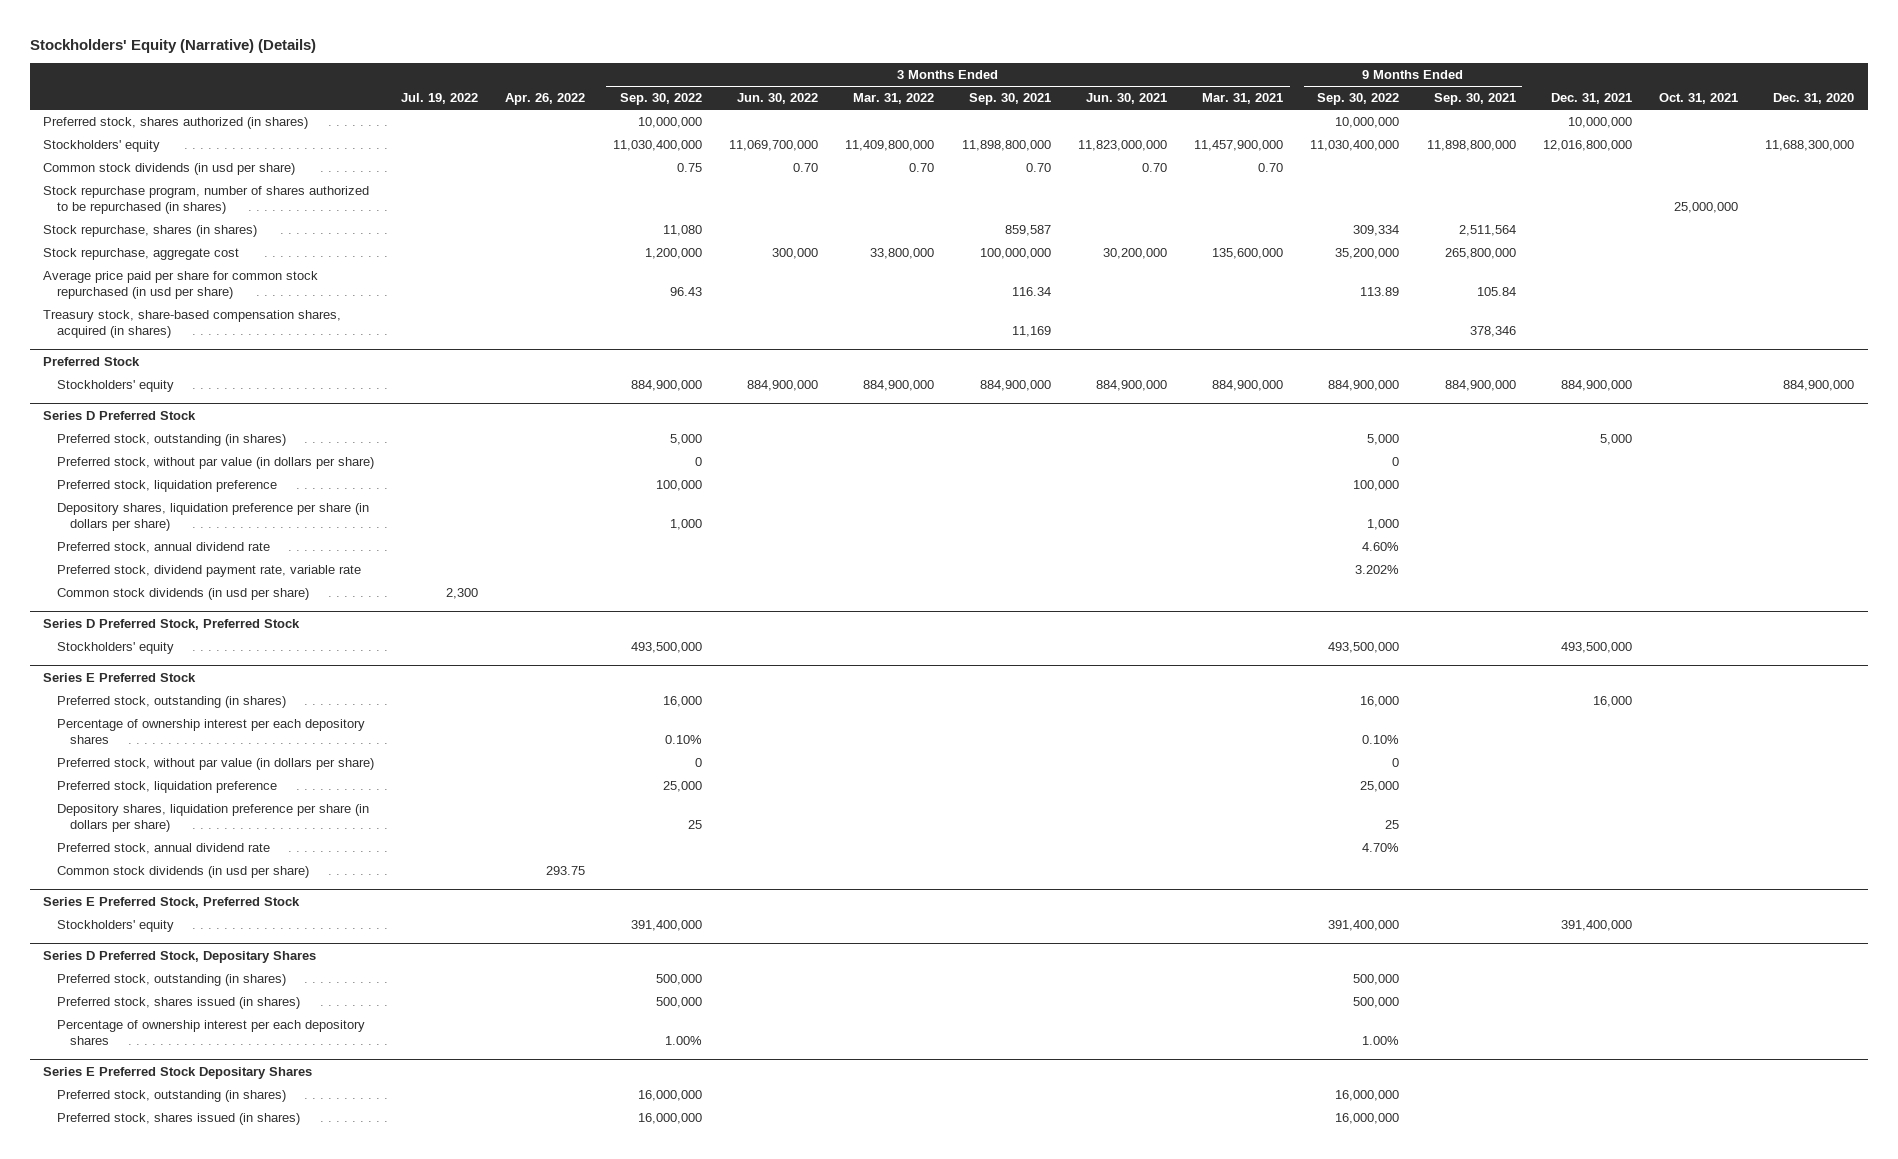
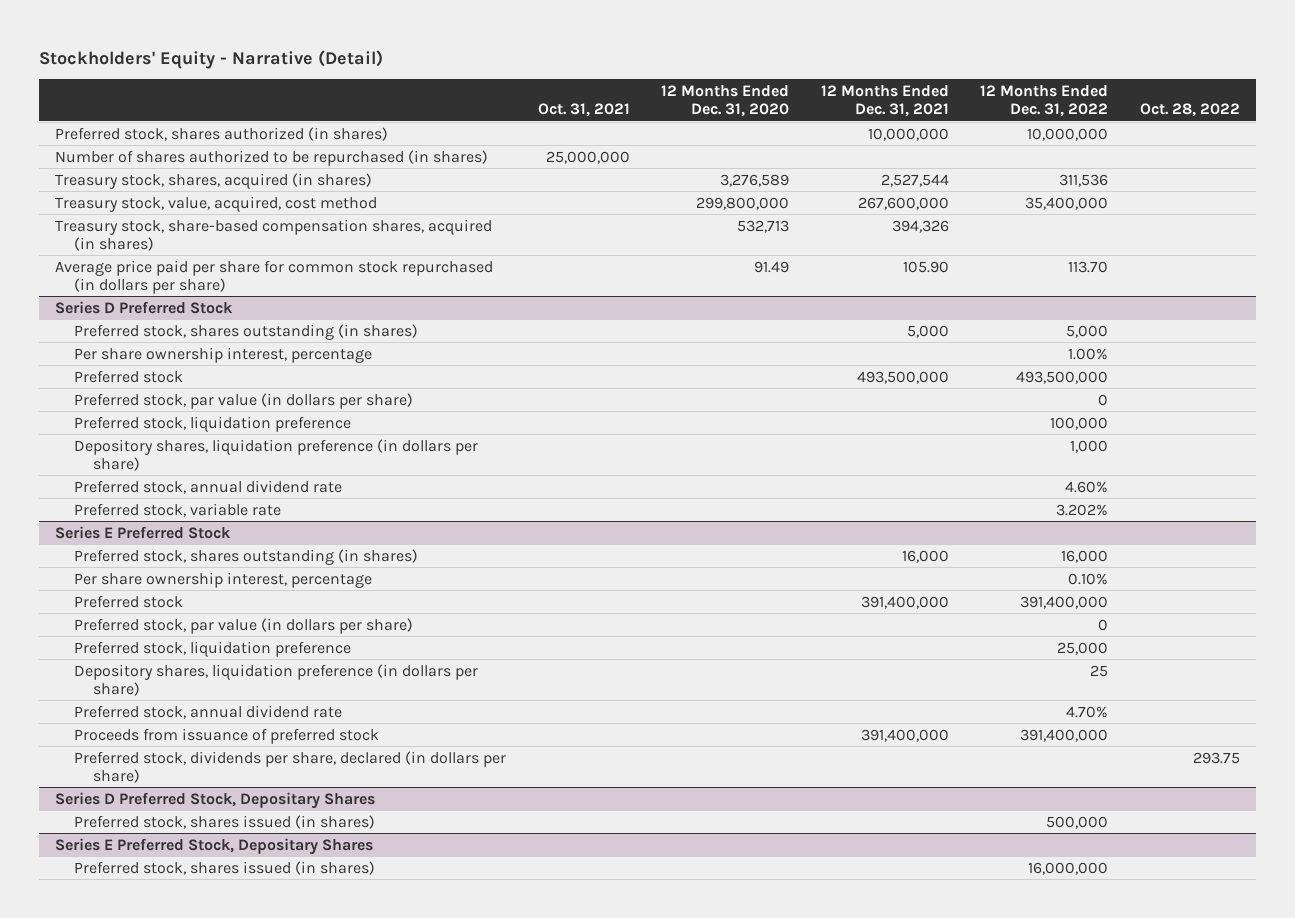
- Stockholders' Equity (Narrative) (Details)
+ Stockholders' Equity - Narrative (Detail)
- | Jul. 19, 2022 | Apr. 26, 2022 | 3 Months Ended Sep. 30, 2022 | 3 Months Ended Jun. 30, 2022 | 3 Months Ended Mar. 31, 2022 | 3 Months Ended Sep. 30, 2021 | 3 Months Ended Jun. 30, 2021 | 3 Months Ended Mar. 31, 2021 | 9 Months Ended Sep. 30, 2022 | 9 Months Ended Sep. 30, 2021 | Dec. 31, 2021 | Oct. 31, 2021 | Dec. 31, 2020
+ | Oct. 31, 2021 | 12 Months Ended Dec. 31, 2020 | 12 Months Ended Dec. 31, 2021 | 12 Months Ended Dec. 31, 2022 | Oct. 28, 2022
- Stockholders' equity | | | 11,030,400,000 | 11,069,700,000 | 11,409,800,000 | 11,898,800,000 | 11,823,000,000 | 11,457,900,000 | 11,030,400,000 | 11,898,800,000 | 12,016,800,000 | | 11,688,300,000
- Common stock dividends (in usd per share) | | | 0.75 | 0.70 | 0.70 | 0.70 | 0.70 | 0.70 | | | | |
- Stock repurchase program, number of shares authorized to be repurchased (in shares) | | | | | | | | | | | | 25,000,000 |
- Stock repurchase, shares (in shares) | | | 11,080 | | | 859,587 | | | 309,334 | 2,511,564 | | |
- Stock repurchase, aggregate cost | | | 1,200,000 | 300,000 | 33,800,000 | 100,000,000 | 30,200,000 | 135,600,000 | 35,200,000 | 265,800,000 | | |
- Average price paid per share for common stock repurchased (in usd per share) | | | 96.43 | | | 116.34 | | | 113.89 | 105.84 | | |
+ Number of shares authorized to be repurchased (in shares) | 25,000,000 | | | |
+ Treasury stock, shares, acquired (in shares) | | 3,276,589 | 2,527,544 | 311,536 |
+ Treasury stock, value, acquired, cost method | | 299,800,000 | 267,600,000 | 35,400,000 |
- Preferred Stock
- Stockholders' equity | | | 884,900,000 | 884,900,000 | 884,900,000 | 884,900,000 | 884,900,000 | 884,900,000 | 884,900,000 | 884,900,000 | 884,900,000 | | 884,900,000
+ Average price paid per share for common stock repurchased (in dollars per share) | | 91.49 | 105.90 | 113.70 |
@ Series D Preferred Stock
- Preferred stock, outstanding (in shares) | | | 5,000 | | | | | | 5,000 | | 5,000 | |
- Preferred stock, without par value (in dollars per share) | | | 0 | | | | | | 0 | | | |
+ Preferred stock, shares outstanding (in shares) | | | 5,000 | 5,000 |
+ Per share ownership interest, percentage | | | | 1.00% |
+ Preferred stock | | | 493,500,000 | 493,500,000 |
+ Preferred stock, par value (in dollars per share) | | | | 0 |
- Depository shares, liquidation preference per share (in dollars per share) | | | 1,000 | | | | | | 1,000 | | | |
+ Depository shares, liquidation preference (in dollars per share) | | | | 1,000 |
- Preferred stock, dividend payment rate, variable rate | | | | | | | | | 3.202% | | | |
- Common stock dividends (in usd per share) | 2,300 | | | | | | | | | | | |
- Series D Preferred Stock, Preferred Stock
- Stockholders' equity | | | 493,500,000 | | | | | | 493,500,000 | | 493,500,000 | |
@ Series D Preferred Stock
+ Preferred stock, variable rate | | | | 3.202% |
@ Series E Preferred Stock
- Preferred stock, outstanding (in shares) | | | 16,000 | | | | | | 16,000 | | 16,000 | |
- Percentage of ownership interest per each depository shares | | | 0.10% | | | | | | 0.10% | | | |
- Preferred stock, without par value (in dollars per share) | | | 0 | | | | | | 0 | | | |
+ Preferred stock, shares outstanding (in shares) | | | 16,000 | 16,000 |
+ Per share ownership interest, percentage | | | | 0.10% |
+ Preferred stock | | | 391,400,000 | 391,400,000 |
+ Preferred stock, par value (in dollars per share) | | | | 0 |
- Depository shares, liquidation preference per share (in dollars per share) | | | 25 | | | | | | 25 | | | |
+ Depository shares, liquidation preference (in dollars per share) | | | | 25 |
- Common stock dividends (in usd per share) | | 293.75 | | | | | | | | | | |
- Series E Preferred Stock, Preferred Stock
- Stockholders' equity | | | 391,400,000 | | | | | | 391,400,000 | | 391,400,000 | |
@ Series E Preferred Stock
+ Proceeds from issuance of preferred stock | | | 391,400,000 | 391,400,000 |
+ Preferred stock, dividends per share, declared (in dollars per share) | | | | | 293.75
@ Series D Preferred Stock, Depositary Shares
- Preferred stock, outstanding (in shares) | | | 500,000 | | | | | | 500,000 | | | |
- Percentage of ownership interest per each depository shares | | | 1.00% | | | | | | 1.00% | | | |
- Series E Preferred Stock Depositary Shares
- Preferred stock, outstanding (in shares) | | | 16,000,000 | | | | | | 16,000,000 | | | |
+ Series E Preferred Stock, Depositary Shares

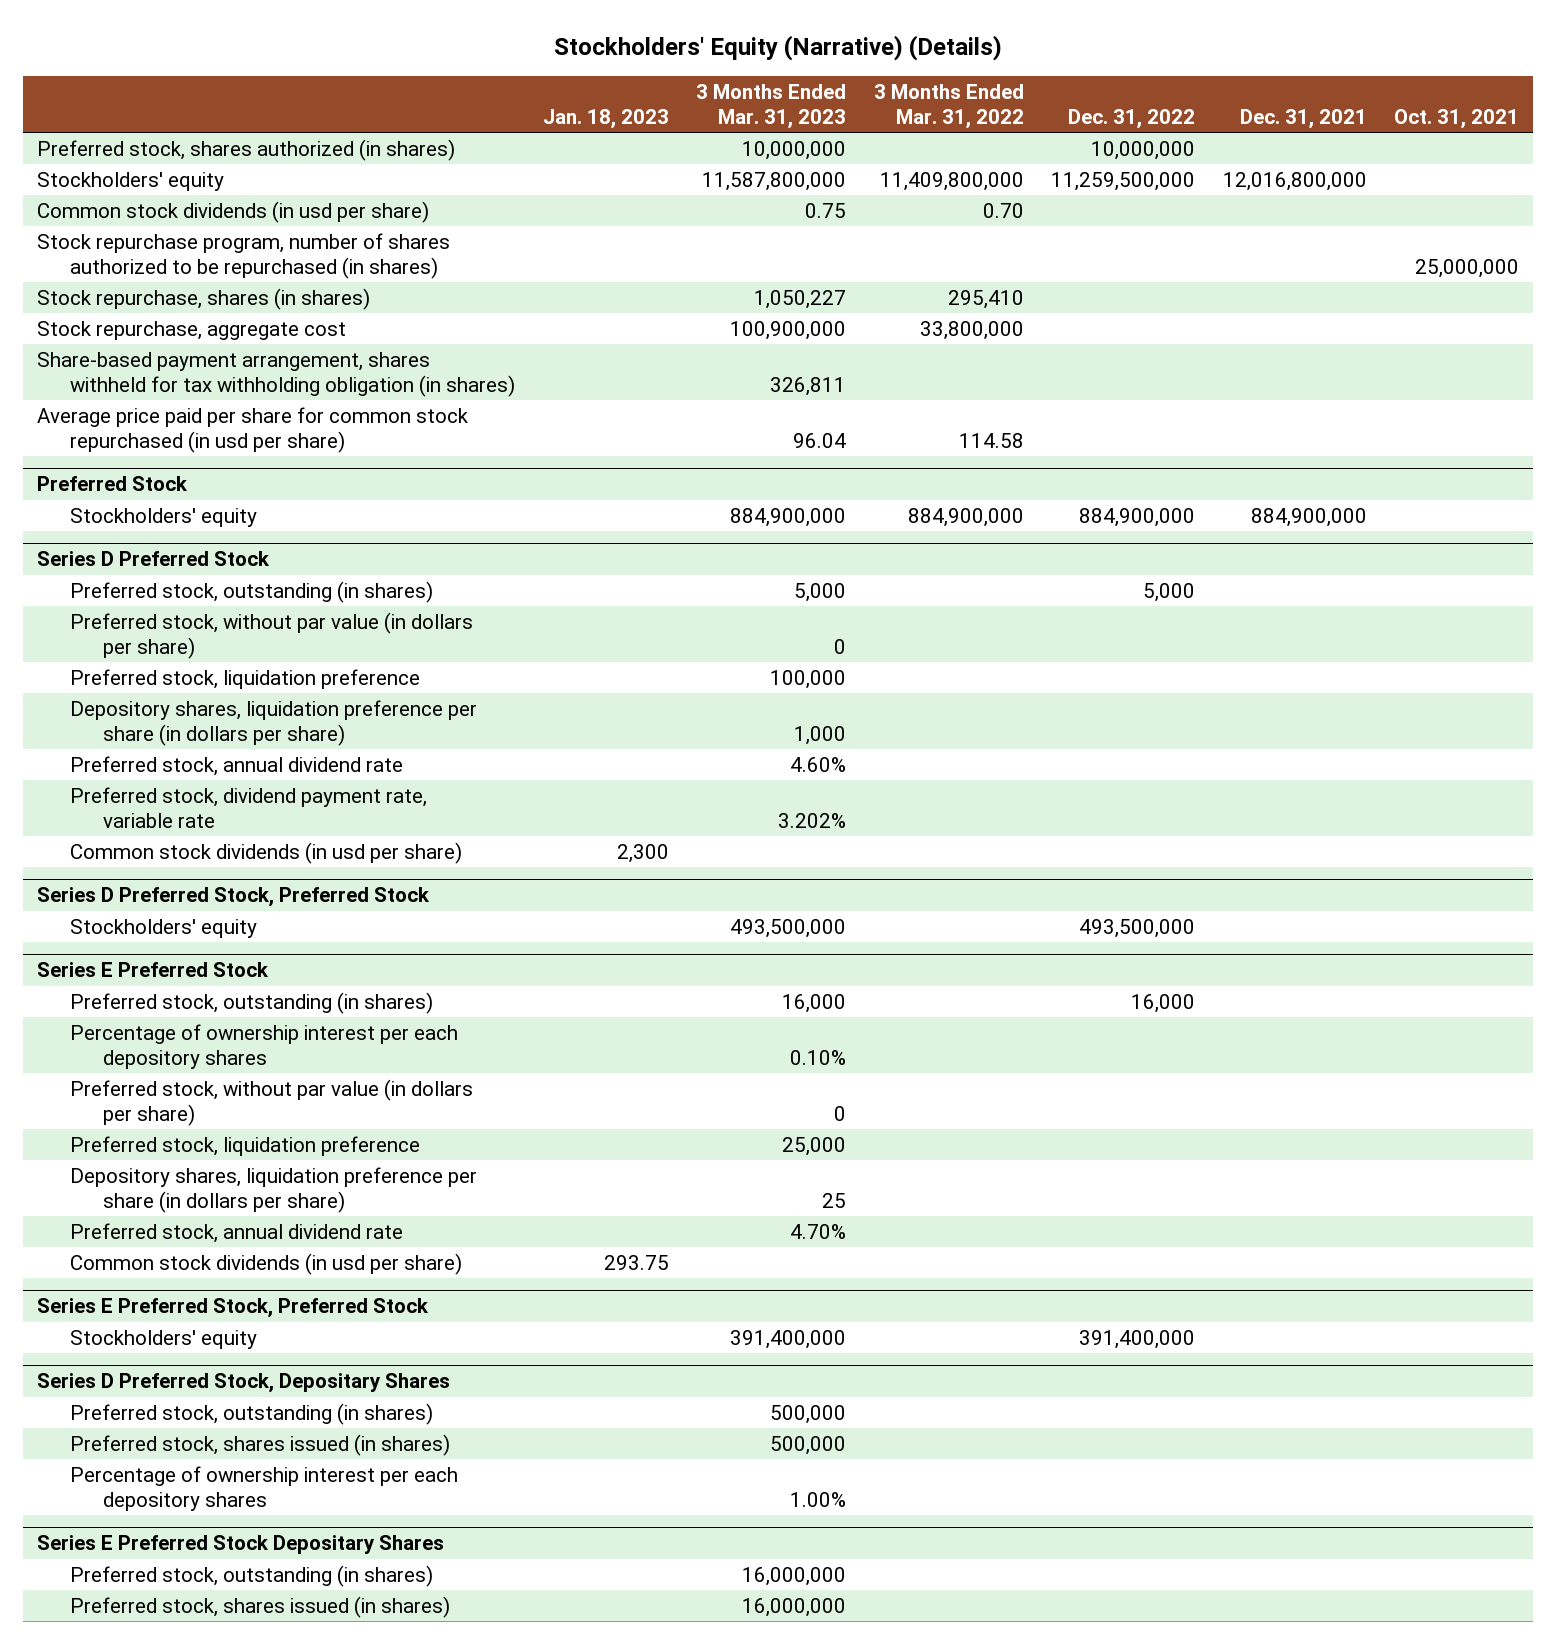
- Stockholders' Equity - Narrative (Detail)
+ Stockholders' Equity (Narrative) (Details)
- | Oct. 31, 2021 | 12 Months Ended Dec. 31, 2020 | 12 Months Ended Dec. 31, 2021 | 12 Months Ended Dec. 31, 2022 | Oct. 28, 2022
+ | Jan. 18, 2023 | 3 Months Ended Mar. 31, 2023 | 3 Months Ended Mar. 31, 2022 | Dec. 31, 2022 | Dec. 31, 2021 | Oct. 31, 2021
- Number of shares authorized to be repurchased (in shares) | 25,000,000 | | | |
- Treasury stock, shares, acquired (in shares) | | 3,276,589 | 2,527,544 | 311,536 |
- Treasury stock, value, acquired, cost method | | 299,800,000 | 267,600,000 | 35,400,000 |
- Treasury stock, share-based compensation shares, acquired (in shares) | | 532,713 | 394,326 | |
- Average price paid per share for common stock repurchased (in dollars per share) | | 91.49 | 105.90 | 113.70 |
+ Stockholders' equity | | 11,587,800,000 | 11,409,800,000 | 11,259,500,000 | 12,016,800,000 |
+ Common stock dividends (in usd per share) | | 0.75 | 0.70 | | |
+ Stock repurchase program, number of shares authorized to be repurchased (in shares) | | | | | | 25,000,000
+ Stock repurchase, shares (in shares) | | 1,050,227 | 295,410 | | |
+ Stock repurchase, aggregate cost | | 100,900,000 | 33,800,000 | | |
+ Share-based payment arrangement, shares withheld for tax withholding obligation (in shares) | | 326,811 | | | |
+ Average price paid per share for common stock repurchased (in usd per share) | | 96.04 | 114.58 | | |
+ Preferred Stock
+ Stockholders' equity | | 884,900,000 | 884,900,000 | 884,900,000 | 884,900,000 |
@ Series D Preferred Stock
- Preferred stock, shares outstanding (in shares) | | | 5,000 | 5,000 |
- Per share ownership interest, percentage | | | | 1.00% |
- Preferred stock | | | 493,500,000 | 493,500,000 |
- Preferred stock, par value (in dollars per share) | | | | 0 |
+ Preferred stock, outstanding (in shares) | | 5,000 | | 5,000 | |
+ Preferred stock, without par value (in dollars per share) | | 0 | | | |
- Depository shares, liquidation preference (in dollars per share) | | | | 1,000 |
+ Depository shares, liquidation preference per share (in dollars per share) | | 1,000 | | | |
- Preferred stock, variable rate | | | | 3.202% |
+ Preferred stock, dividend payment rate, variable rate | | 3.202% | | | |
+ Common stock dividends (in usd per share) | 2,300 | | | | |
+ Series D Preferred Stock, Preferred Stock
+ Stockholders' equity | | 493,500,000 | | 493,500,000 | |
@ Series E Preferred Stock
- Preferred stock, shares outstanding (in shares) | | | 16,000 | 16,000 |
- Per share ownership interest, percentage | | | | 0.10% |
- Preferred stock | | | 391,400,000 | 391,400,000 |
- Preferred stock, par value (in dollars per share) | | | | 0 |
+ Preferred stock, outstanding (in shares) | | 16,000 | | 16,000 | |
+ Percentage of ownership interest per each depository shares | | 0.10% | | | |
+ Preferred stock, without par value (in dollars per share) | | 0 | | | |
- Depository shares, liquidation preference (in dollars per share) | | | | 25 |
+ Depository shares, liquidation preference per share (in dollars per share) | | 25 | | | |
- Proceeds from issuance of preferred stock | | | 391,400,000 | 391,400,000 |
- Preferred stock, dividends per share, declared (in dollars per share) | | | | | 293.75
+ Common stock dividends (in usd per share) | 293.75 | | | | |
+ Series E Preferred Stock, Preferred Stock
+ Stockholders' equity | | 391,400,000 | | 391,400,000 | |
@ Series D Preferred Stock, Depositary Shares
+ Preferred stock, outstanding (in shares) | | 500,000 | | | |
- Series E Preferred Stock, Depositary Shares
@ Series D Preferred Stock, Depositary Shares
+ Percentage of ownership interest per each depository shares | | 1.00% | | | |
+ Series E Preferred Stock Depositary Shares
+ Preferred stock, outstanding (in shares) | | 16,000,000 | | | |

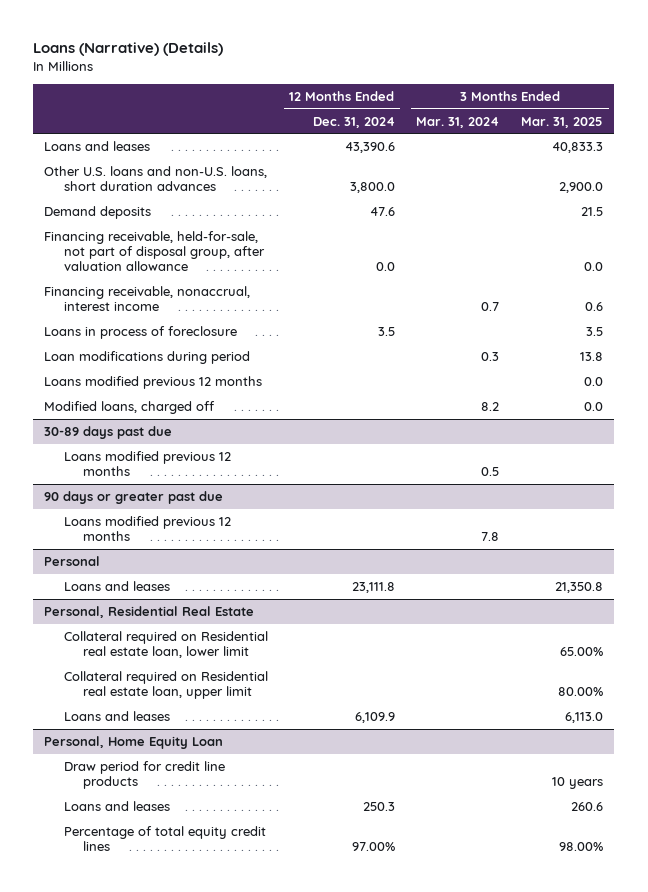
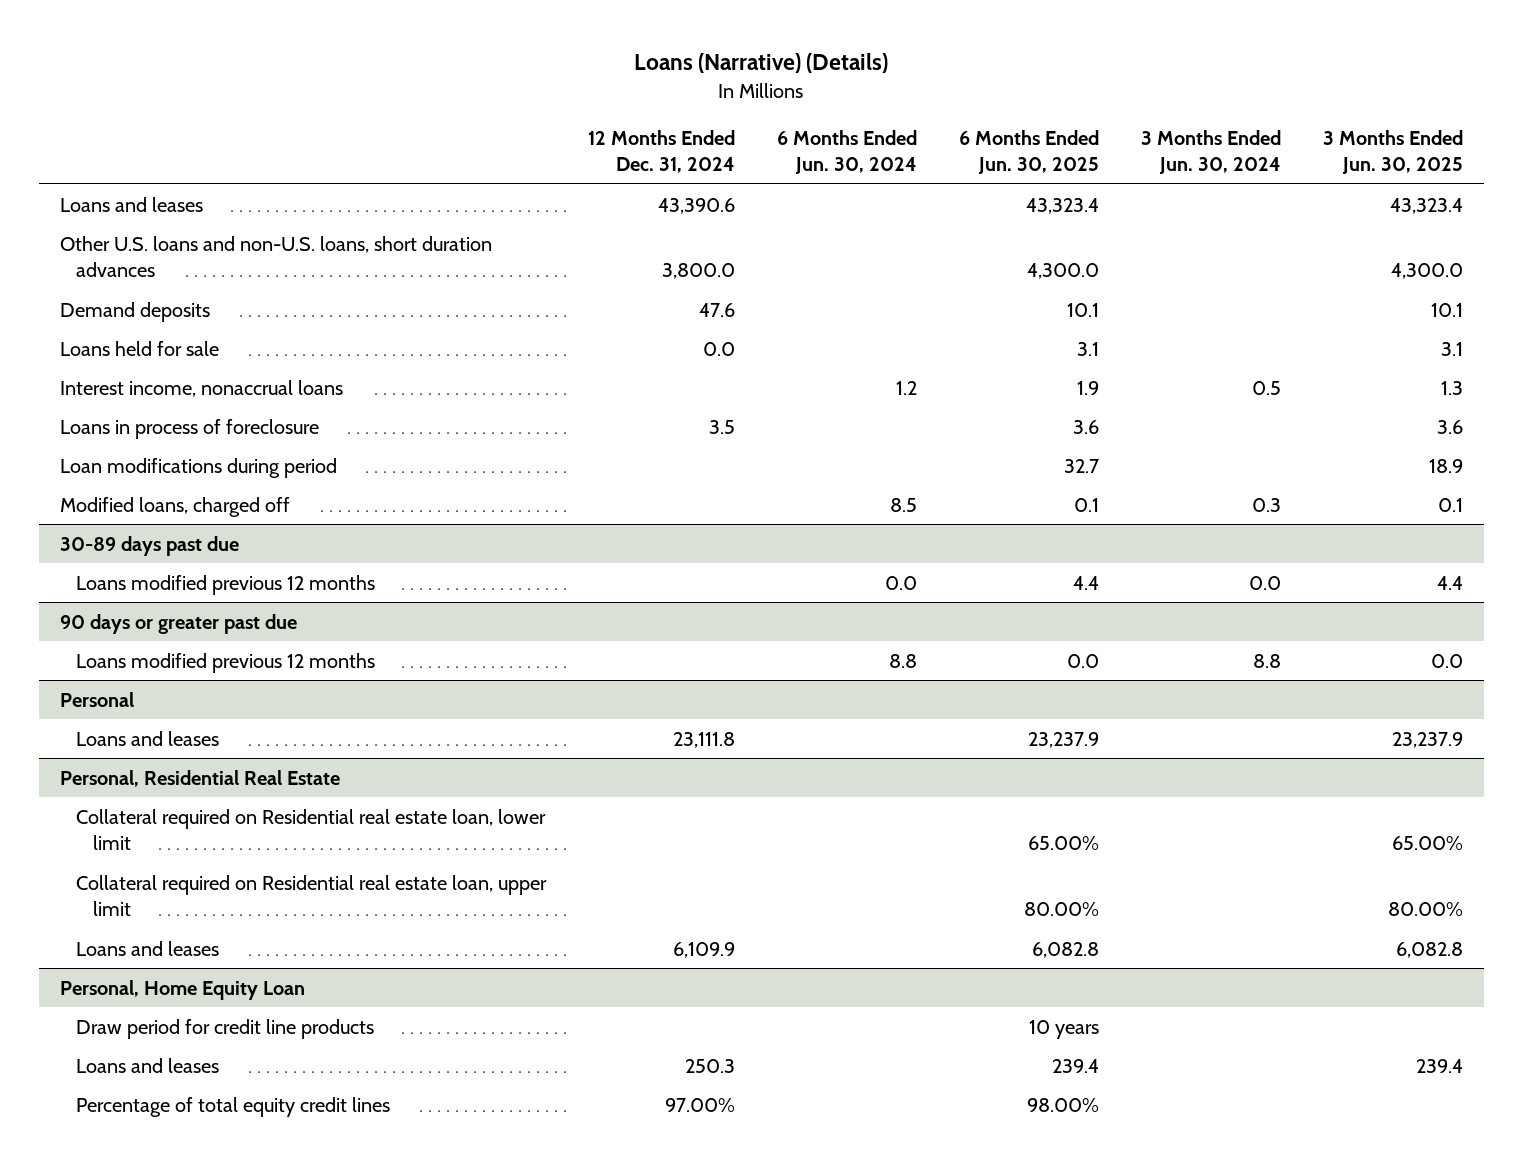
- | 12 Months Ended Dec. 31, 2024 | 3 Months Ended Mar. 31, 2024 | 3 Months Ended Mar. 31, 2025
+ | 12 Months Ended Dec. 31, 2024 | 6 Months Ended Jun. 30, 2024 | 6 Months Ended Jun. 30, 2025 | 3 Months Ended Jun. 30, 2024 | 3 Months Ended Jun. 30, 2025
- Financing receivable, held-for-sale, not part of disposal group, after valuation allowance | 0.0 | | 0.0
- Financing receivable, nonaccrual, interest income | | 0.7 | 0.6
+ Loans held for sale | 0.0 | | 3.1 | | 3.1
+ Interest income, nonaccrual loans | | 1.2 | 1.9 | 0.5 | 1.3
- Loans modified previous 12 months | | | 0.0

